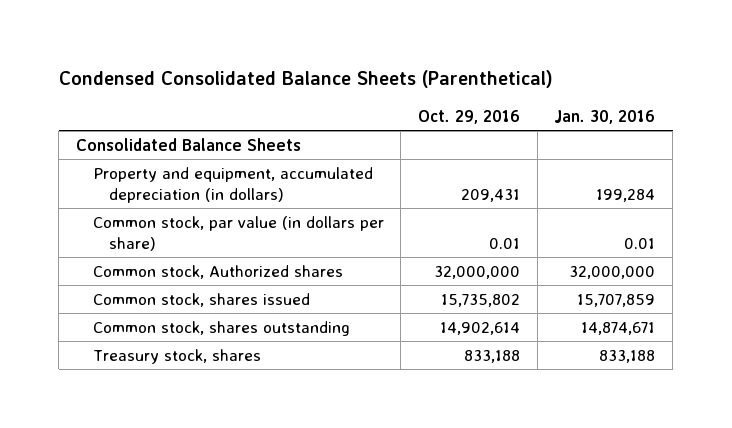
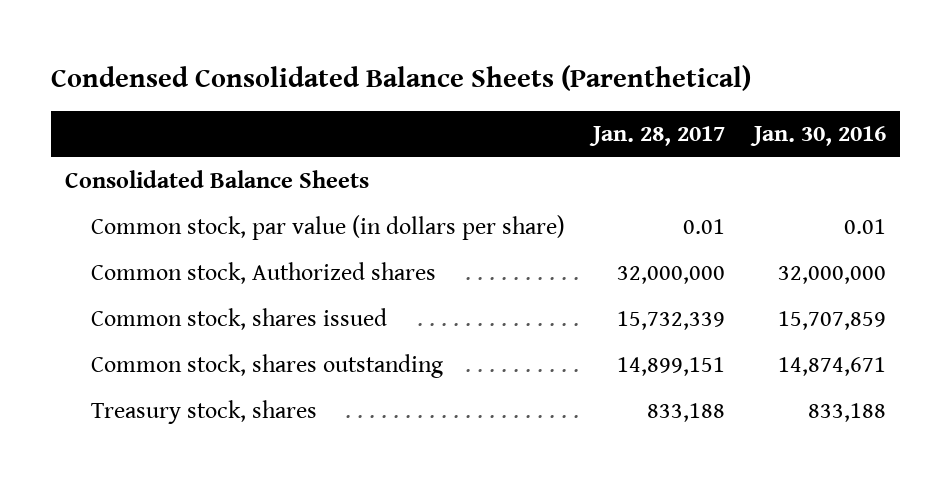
- | Oct. 29, 2016 | Jan. 30, 2016
+ | Jan. 28, 2017 | Jan. 30, 2016
- Property and equipment, accumulated depreciation (in dollars) | 209,431 | 199,284

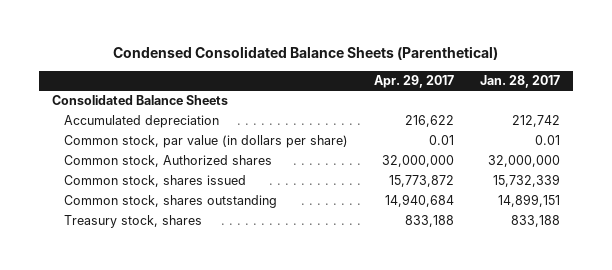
- | Jan. 28, 2017 | Jan. 30, 2016
+ | Apr. 29, 2017 | Jan. 28, 2017
+ Accumulated depreciation | 216,622 | 212,742

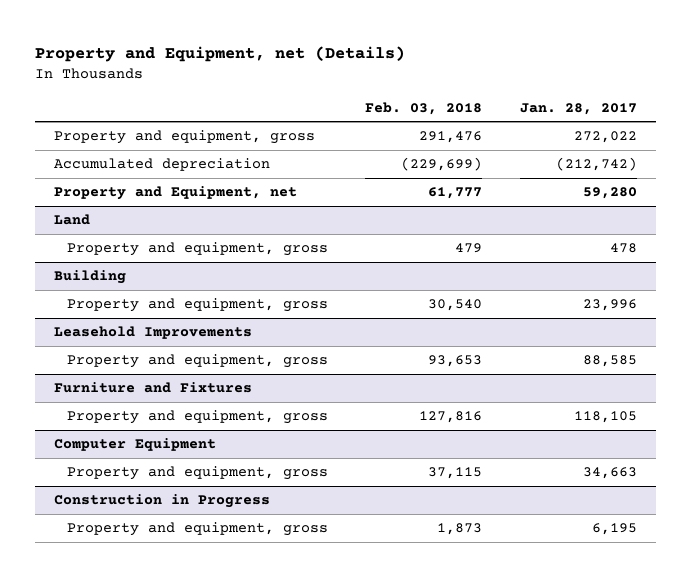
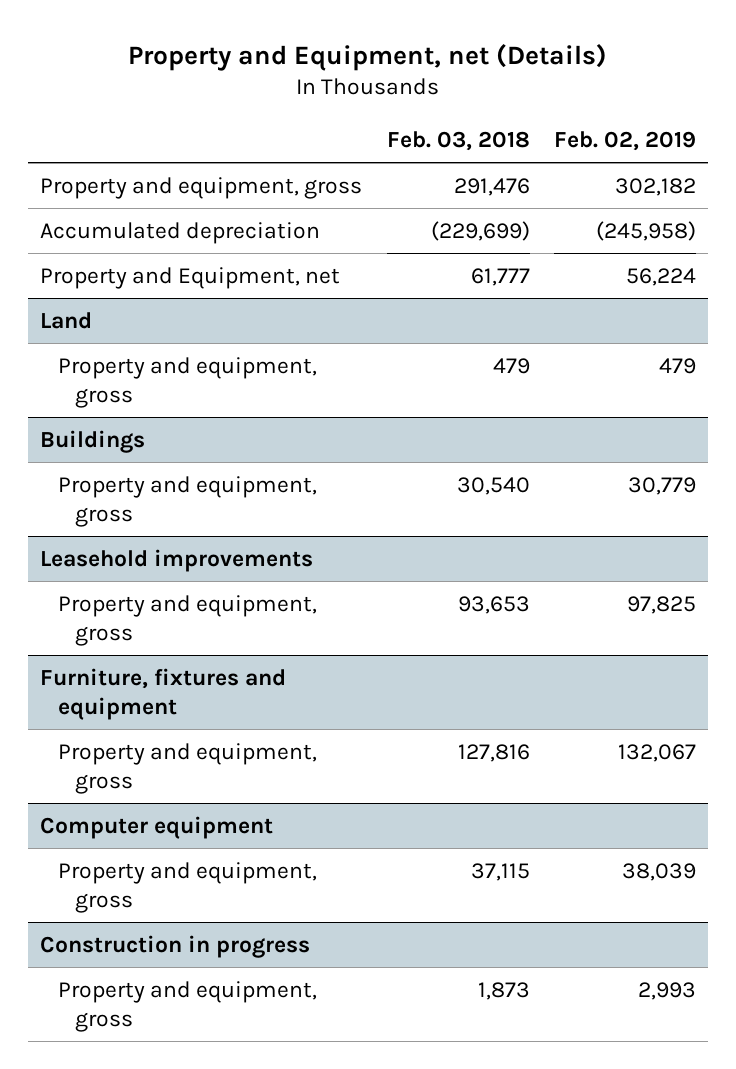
- | Feb. 03, 2018 | Jan. 28, 2017
+ | Feb. 03, 2018 | Feb. 02, 2019
- Building
+ Buildings
- Leasehold Improvements
+ Leasehold improvements
- Furniture and Fixtures
+ Furniture, fixtures and equipment
- Computer Equipment
+ Computer equipment
- Construction in Progress
+ Construction in progress

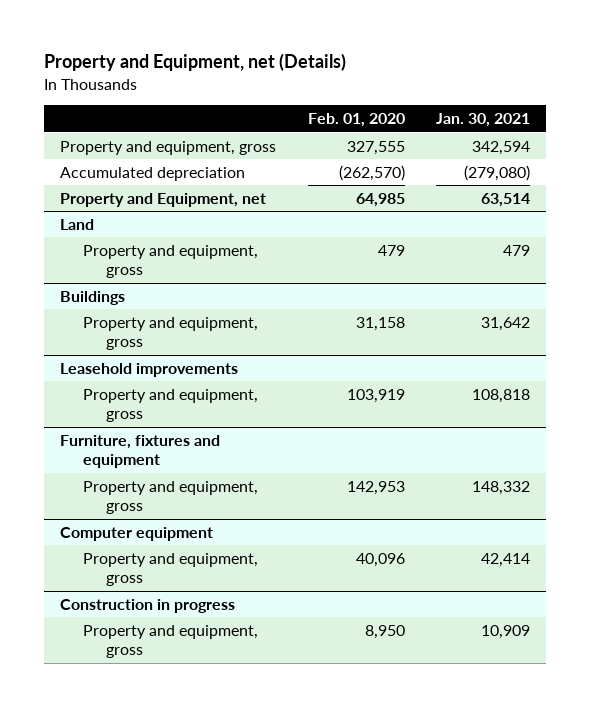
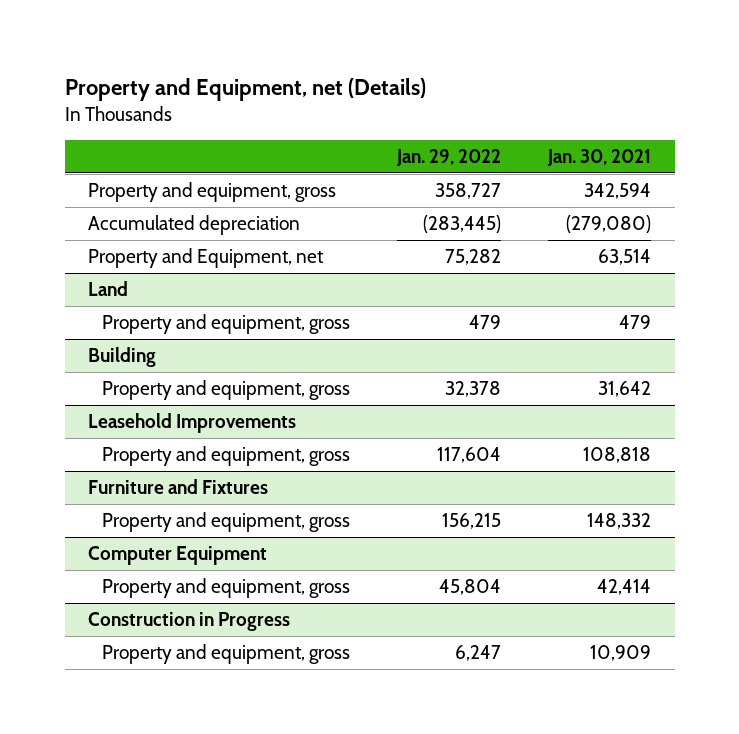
- | Feb. 01, 2020 | Jan. 30, 2021
+ | Jan. 29, 2022 | Jan. 30, 2021
- Buildings
+ Building
- Leasehold improvements
+ Leasehold Improvements
- Furniture, fixtures and equipment
+ Furniture and Fixtures
- Computer equipment
+ Computer Equipment
- Construction in progress
+ Construction in Progress

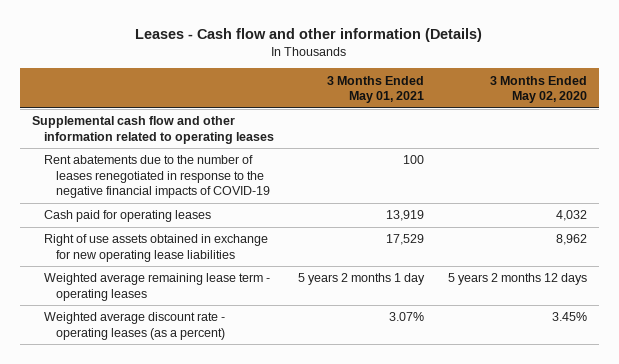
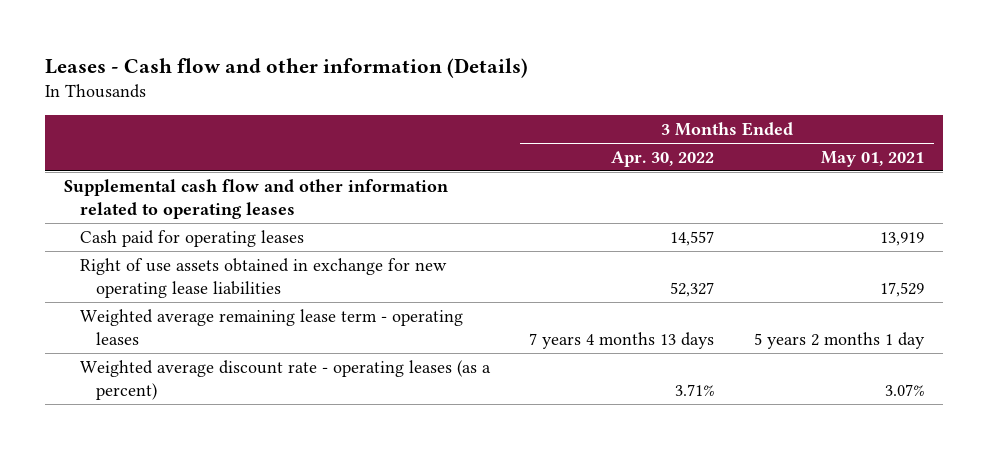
- | 3 Months Ended May 01, 2021 | 3 Months Ended May 02, 2020
+ | 3 Months Ended Apr. 30, 2022 | 3 Months Ended May 01, 2021
- Rent abatements due to the number of leases renegotiated in response to the negative financial impacts of COVID-19 | 100 |

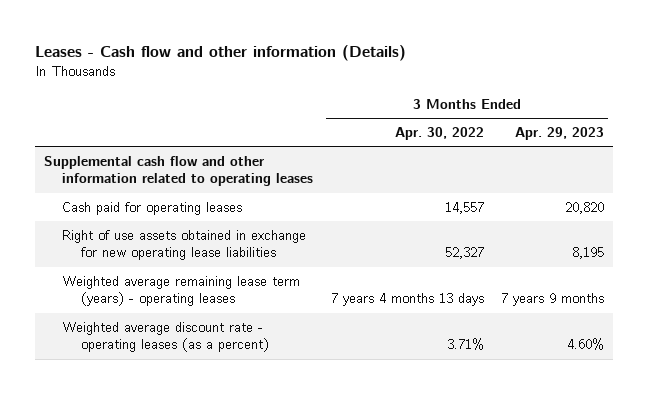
- | 3 Months Ended Apr. 30, 2022 | 3 Months Ended May 01, 2021
+ | 3 Months Ended Apr. 30, 2022 | 3 Months Ended Apr. 29, 2023
- Weighted average remaining lease term - operating leases | 7 years 4 months 13 days | 5 years 2 months 1 day
+ Weighted average remaining lease term (years) - operating leases | 7 years 4 months 13 days | 7 years 9 months

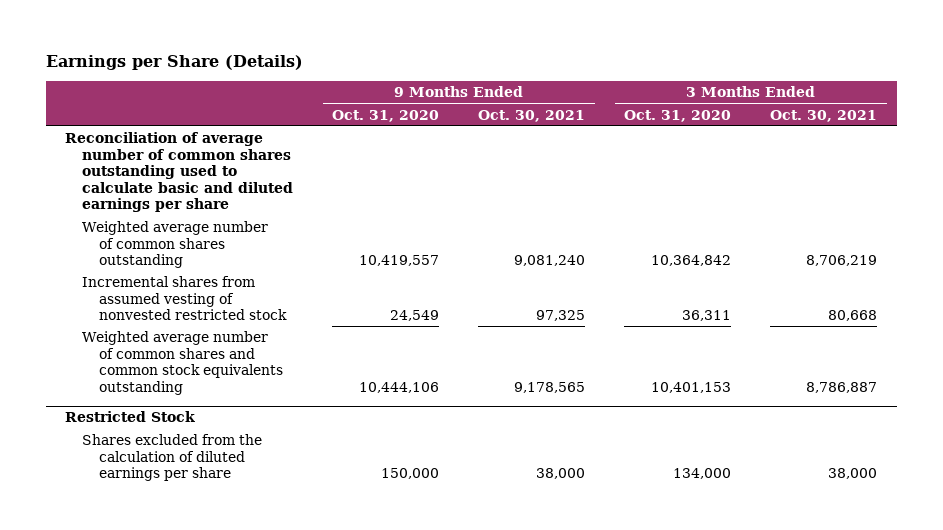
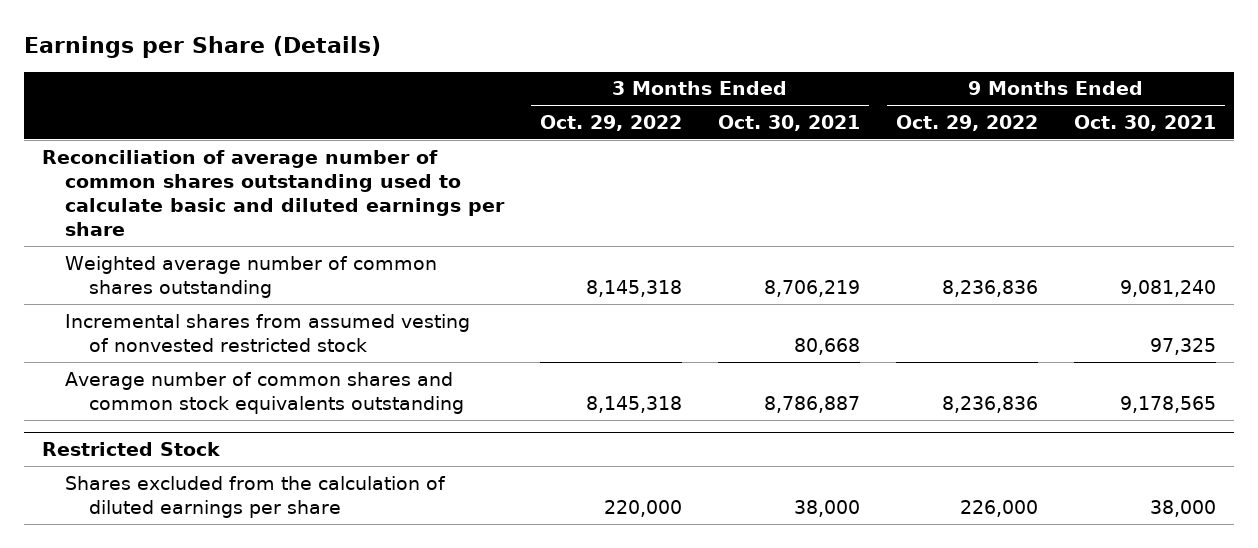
- | 9 Months Ended Oct. 31, 2020 | 9 Months Ended Oct. 30, 2021 | 3 Months Ended Oct. 31, 2020 | 3 Months Ended Oct. 30, 2021
+ | 3 Months Ended Oct. 29, 2022 | 3 Months Ended Oct. 30, 2021 | 9 Months Ended Oct. 29, 2022 | 9 Months Ended Oct. 30, 2021
- Weighted average number of common shares and common stock equivalents outstanding | 10,444,106 | 9,178,565 | 10,401,153 | 8,786,887
+ Average number of common shares and common stock equivalents outstanding | 8,145,318 | 8,786,887 | 8,236,836 | 9,178,565

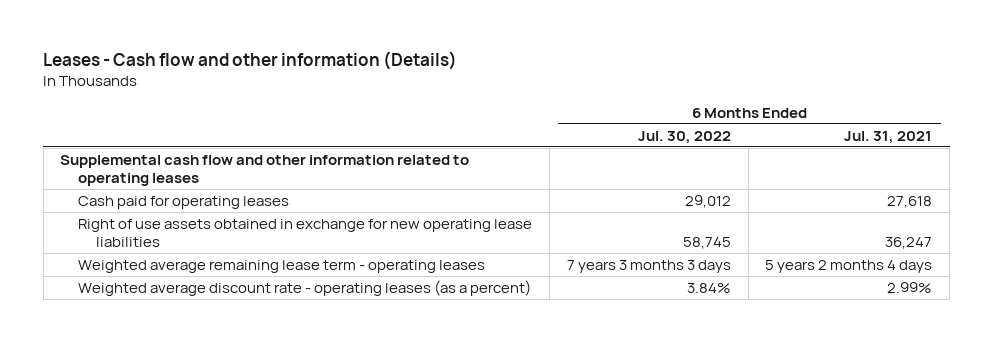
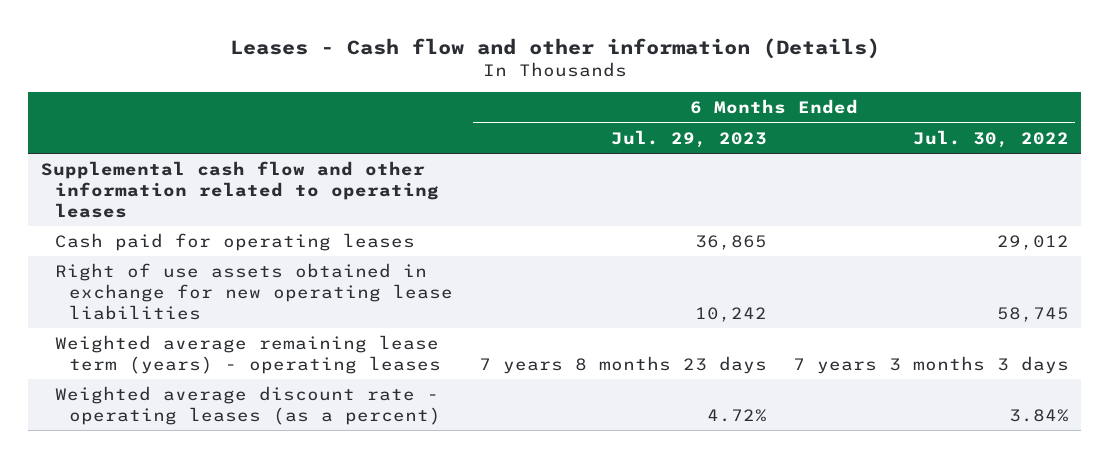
- | 6 Months Ended Jul. 30, 2022 | 6 Months Ended Jul. 31, 2021
+ | 6 Months Ended Jul. 29, 2023 | 6 Months Ended Jul. 30, 2022
- Weighted average remaining lease term - operating leases | 7 years 3 months 3 days | 5 years 2 months 4 days
+ Weighted average remaining lease term (years) - operating leases | 7 years 8 months 23 days | 7 years 3 months 3 days

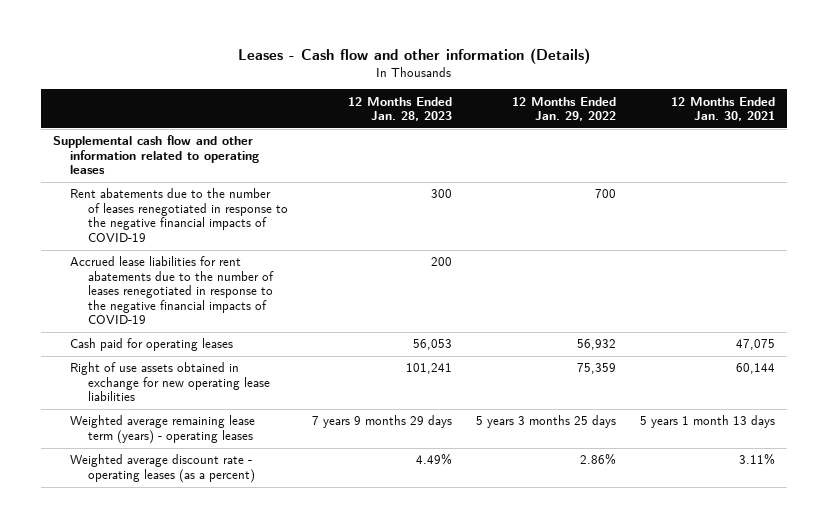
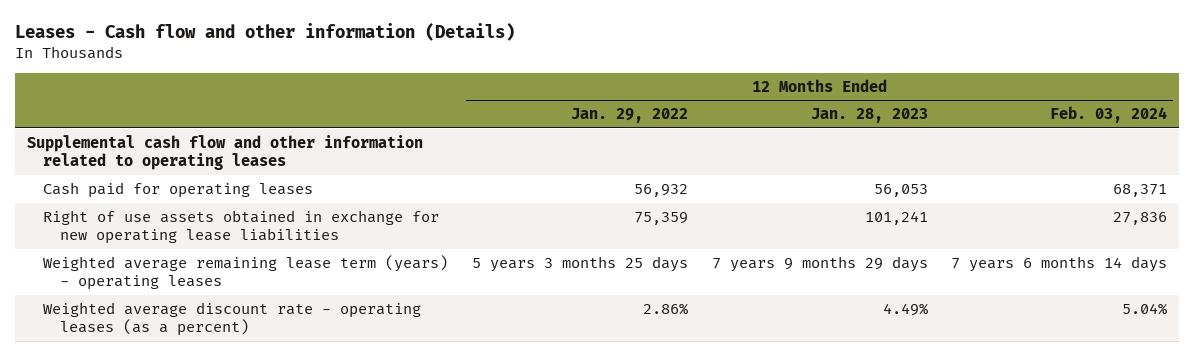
- | 12 Months Ended Jan. 28, 2023 | 12 Months Ended Jan. 29, 2022 | 12 Months Ended Jan. 30, 2021
+ | 12 Months Ended Jan. 29, 2022 | 12 Months Ended Jan. 28, 2023 | 12 Months Ended Feb. 03, 2024
- Rent abatements due to the number of leases renegotiated in response to the negative financial impacts of COVID-19 | 300 | 700 |
- Accrued lease liabilities for rent abatements due to the number of leases renegotiated in response to the negative financial impacts of COVID-19 | 200 | |

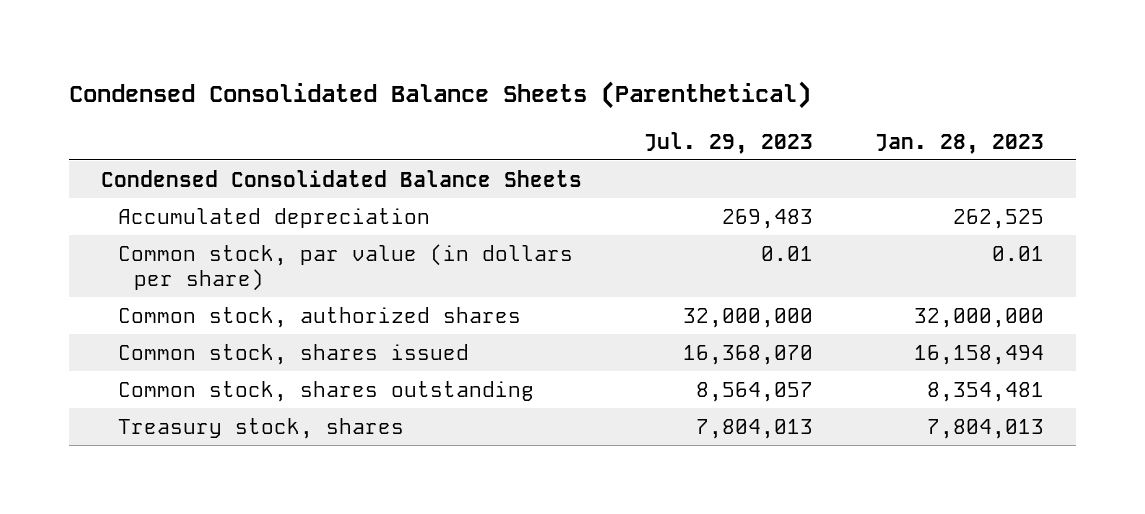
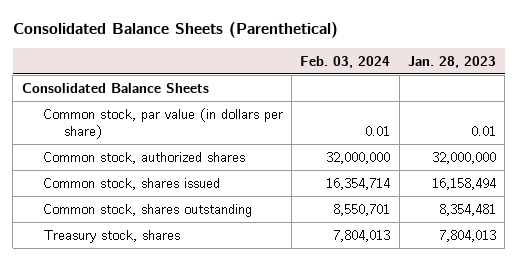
- Condensed Consolidated Balance Sheets (Parenthetical)
+ Consolidated Balance Sheets (Parenthetical)
- | Jul. 29, 2023 | Jan. 28, 2023
+ | Feb. 03, 2024 | Jan. 28, 2023
- Condensed Consolidated Balance Sheets
- Accumulated depreciation | 269,483 | 262,525
+ Consolidated Balance Sheets

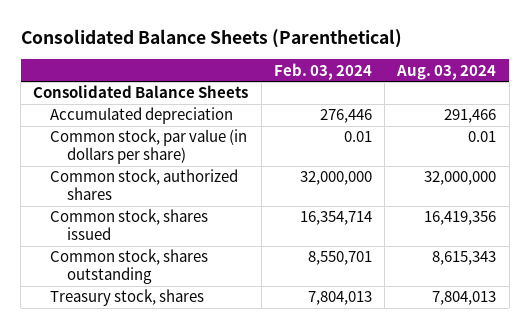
- | Feb. 03, 2024 | Jan. 28, 2023
+ | Feb. 03, 2024 | Aug. 03, 2024
+ Accumulated depreciation | 276,446 | 291,466

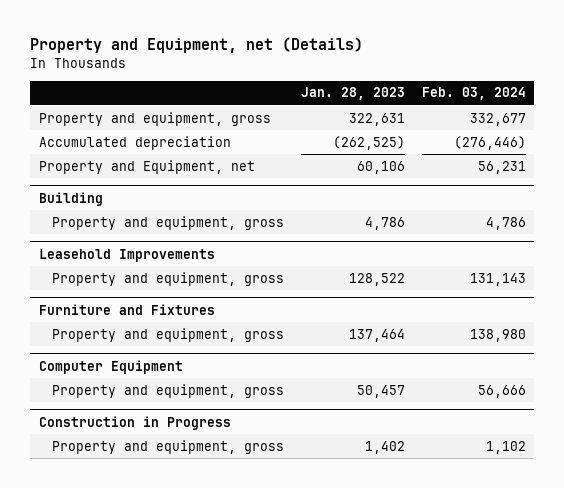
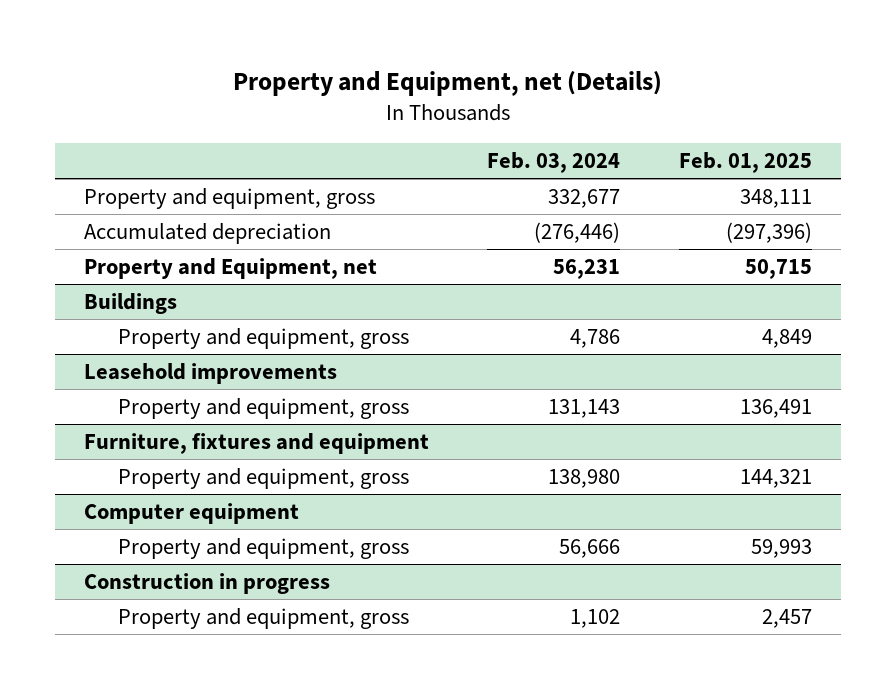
- | Jan. 28, 2023 | Feb. 03, 2024
+ | Feb. 03, 2024 | Feb. 01, 2025
- Building
+ Buildings
- Leasehold Improvements
+ Leasehold improvements
- Furniture and Fixtures
+ Furniture, fixtures and equipment
- Computer Equipment
+ Computer equipment
- Construction in Progress
+ Construction in progress

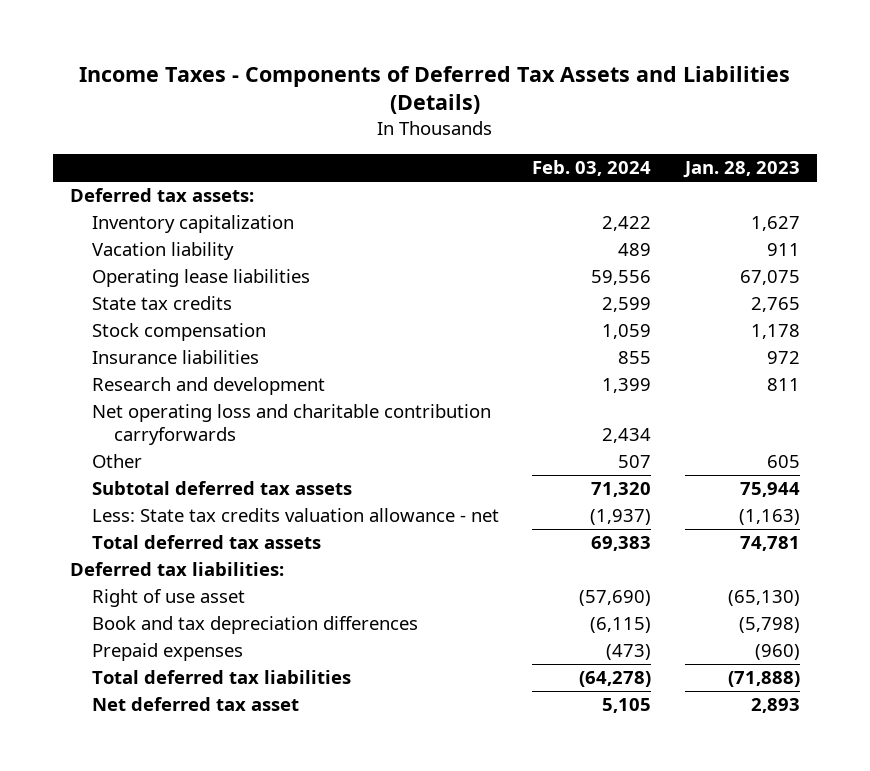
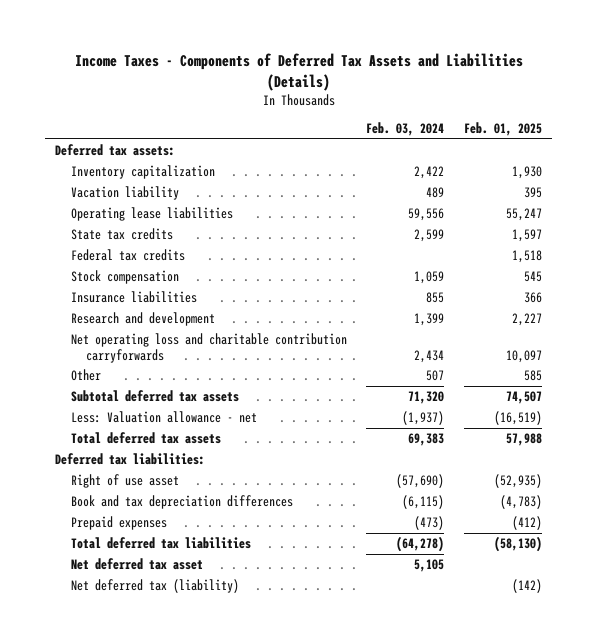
- | Feb. 03, 2024 | Jan. 28, 2023
+ | Feb. 03, 2024 | Feb. 01, 2025
+ Federal tax credits | | 1,518
- Less: State tax credits valuation allowance - net | (1,937) | (1,163)
+ Less: Valuation allowance - net | (1,937) | (16,519)
+ Net deferred tax (liability) | | (142)

